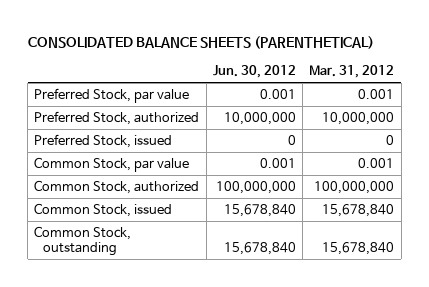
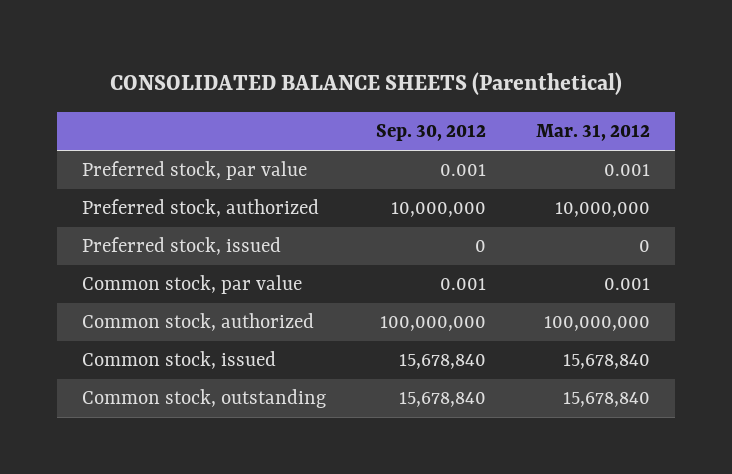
- CONSOLIDATED BALANCE SHEETS (PARENTHETICAL)
+ CONSOLIDATED BALANCE SHEETS (Parenthetical)
- | Jun. 30, 2012 | Mar. 31, 2012
+ | Sep. 30, 2012 | Mar. 31, 2012
- Preferred Stock, par value | 0.001 | 0.001
- Preferred Stock, authorized | 10,000,000 | 10,000,000
- Preferred Stock, issued | 0 | 0
- Common Stock, par value | 0.001 | 0.001
- Common Stock, authorized | 100,000,000 | 100,000,000
- Common Stock, issued | 15,678,840 | 15,678,840
- Common Stock, outstanding | 15,678,840 | 15,678,840
+ Preferred stock, par value | 0.001 | 0.001
+ Preferred stock, authorized | 10,000,000 | 10,000,000
+ Preferred stock, issued | 0 | 0
+ Common stock, par value | 0.001 | 0.001
+ Common stock, authorized | 100,000,000 | 100,000,000
+ Common stock, issued | 15,678,840 | 15,678,840
+ Common stock, outstanding | 15,678,840 | 15,678,840

